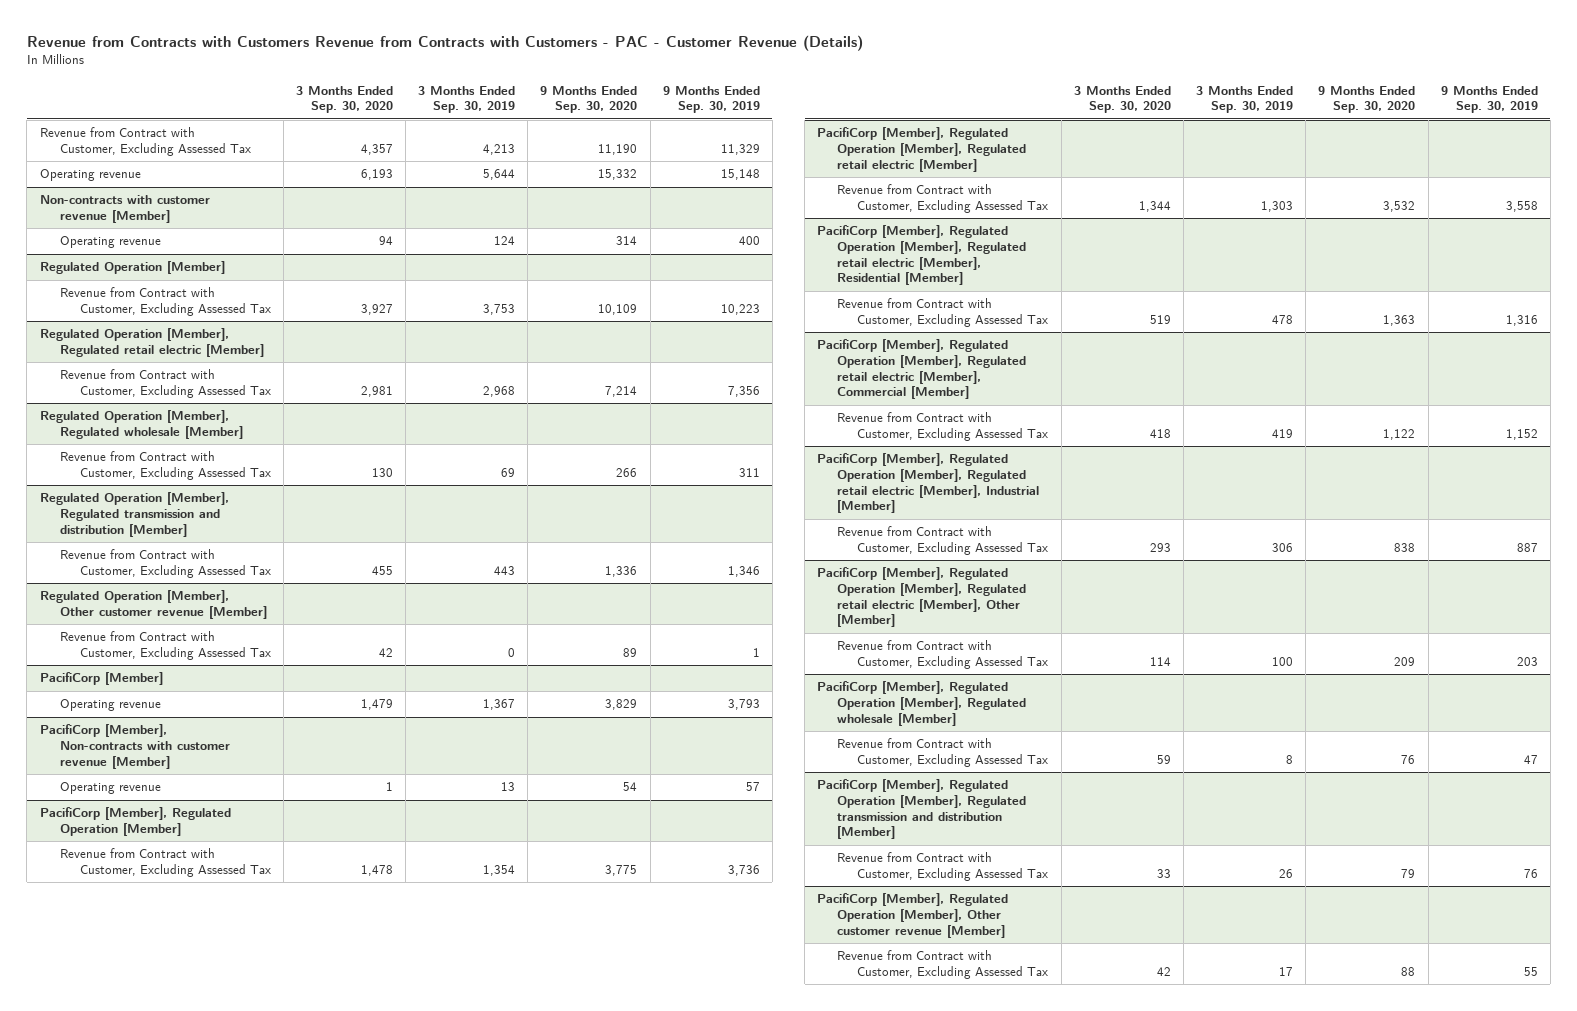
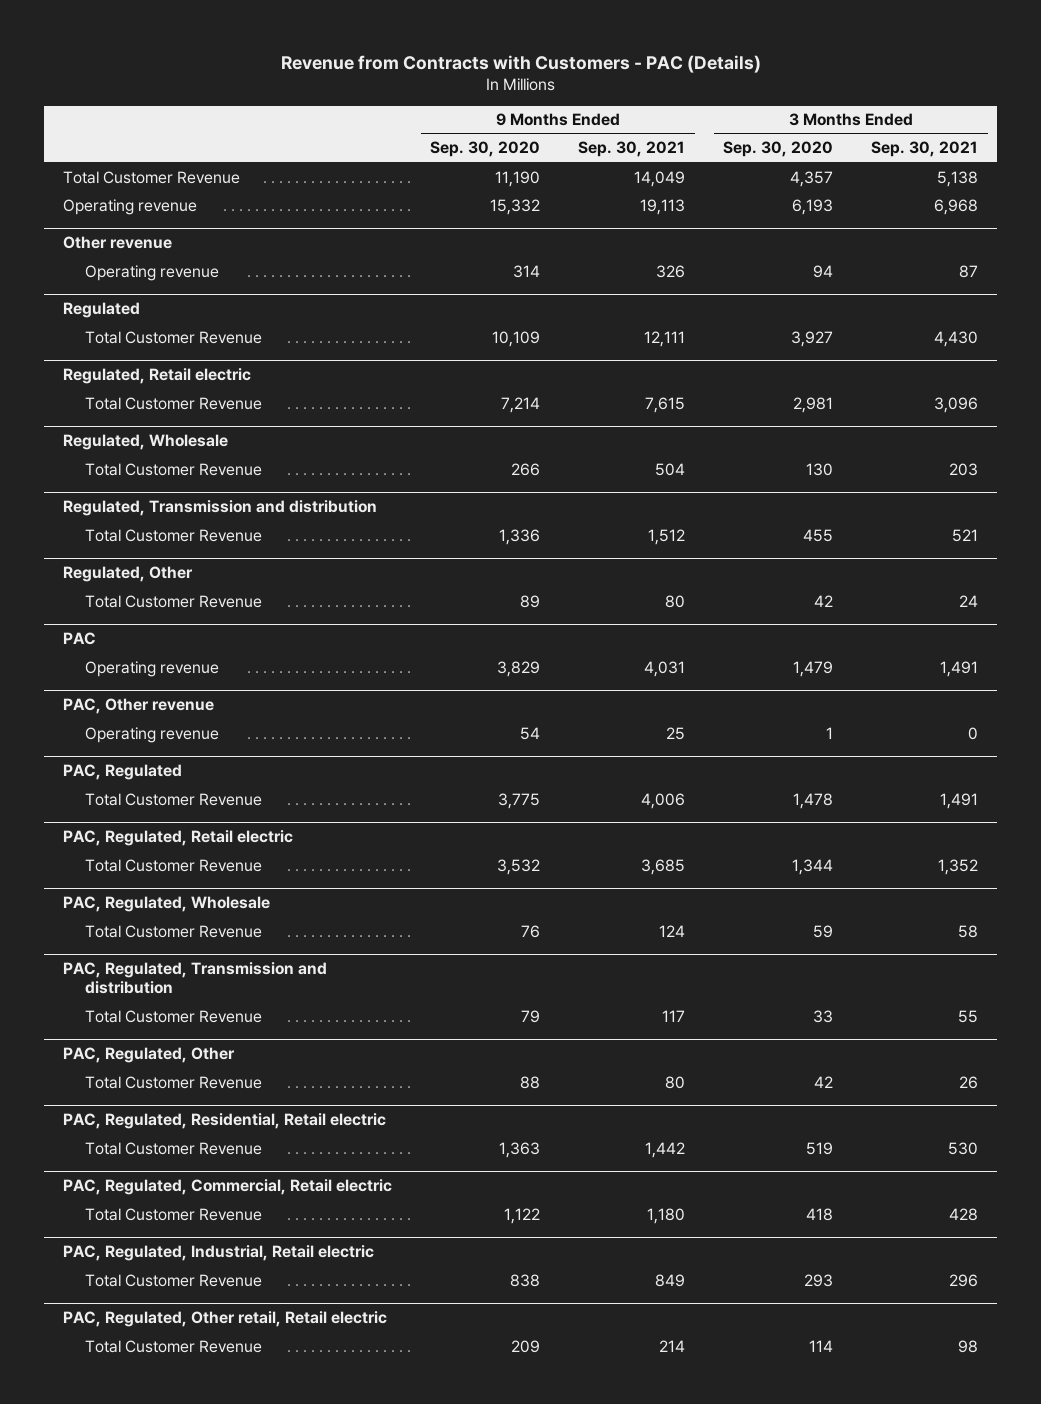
- Revenue from Contracts with Customers Revenue from Contracts with Customers - PAC - Customer Revenue (Details)
+ Revenue from Contracts with Customers - PAC (Details)
- | 3 Months Ended Sep. 30, 2020 | 3 Months Ended Sep. 30, 2019 | 9 Months Ended Sep. 30, 2020 | 9 Months Ended Sep. 30, 2019
+ | 9 Months Ended Sep. 30, 2020 | 9 Months Ended Sep. 30, 2021 | 3 Months Ended Sep. 30, 2020 | 3 Months Ended Sep. 30, 2021
- Revenue from Contract with Customer, Excluding Assessed Tax | 4,357 | 4,213 | 11,190 | 11,329
+ Total Customer Revenue | 11,190 | 14,049 | 4,357 | 5,138
- Non-contracts with customer revenue [Member]
+ Other revenue
- Regulated Operation [Member]
- Revenue from Contract with Customer, Excluding Assessed Tax | 3,927 | 3,753 | 10,109 | 10,223
- Regulated Operation [Member], Regulated retail electric [Member]
- Revenue from Contract with Customer, Excluding Assessed Tax | 2,981 | 2,968 | 7,214 | 7,356
- Regulated Operation [Member], Regulated wholesale [Member]
- Revenue from Contract with Customer, Excluding Assessed Tax | 130 | 69 | 266 | 311
- Regulated Operation [Member], Regulated transmission and distribution [Member]
- Revenue from Contract with Customer, Excluding Assessed Tax | 455 | 443 | 1,336 | 1,346
- Regulated Operation [Member], Other customer revenue [Member]
- Revenue from Contract with Customer, Excluding Assessed Tax | 42 | 0 | 89 | 1
- PacifiCorp [Member]
+ Regulated
+ Total Customer Revenue | 10,109 | 12,111 | 3,927 | 4,430
+ Regulated, Retail electric
+ Total Customer Revenue | 7,214 | 7,615 | 2,981 | 3,096
+ Regulated, Wholesale
+ Total Customer Revenue | 266 | 504 | 130 | 203
+ Regulated, Transmission and distribution
+ Total Customer Revenue | 1,336 | 1,512 | 455 | 521
+ Regulated, Other
+ Total Customer Revenue | 89 | 80 | 42 | 24
+ PAC
- PacifiCorp [Member], Non-contracts with customer revenue [Member]
+ PAC, Other revenue
- PacifiCorp [Member], Regulated Operation [Member]
- Revenue from Contract with Customer, Excluding Assessed Tax | 1,478 | 1,354 | 3,775 | 3,736
- PacifiCorp [Member], Regulated Operation [Member], Regulated retail electric [Member]
- Revenue from Contract with Customer, Excluding Assessed Tax | 1,344 | 1,303 | 3,532 | 3,558
- PacifiCorp [Member], Regulated Operation [Member], Regulated retail electric [Member], Residential [Member]
- Revenue from Contract with Customer, Excluding Assessed Tax | 519 | 478 | 1,363 | 1,316
- PacifiCorp [Member], Regulated Operation [Member], Regulated retail electric [Member], Commercial [Member]
- Revenue from Contract with Customer, Excluding Assessed Tax | 418 | 419 | 1,122 | 1,152
- PacifiCorp [Member], Regulated Operation [Member], Regulated retail electric [Member], Industrial [Member]
- Revenue from Contract with Customer, Excluding Assessed Tax | 293 | 306 | 838 | 887
- PacifiCorp [Member], Regulated Operation [Member], Regulated retail electric [Member], Other [Member]
- Revenue from Contract with Customer, Excluding Assessed Tax | 114 | 100 | 209 | 203
- PacifiCorp [Member], Regulated Operation [Member], Regulated wholesale [Member]
- Revenue from Contract with Customer, Excluding Assessed Tax | 59 | 8 | 76 | 47
- PacifiCorp [Member], Regulated Operation [Member], Regulated transmission and distribution [Member]
- Revenue from Contract with Customer, Excluding Assessed Tax | 33 | 26 | 79 | 76
- PacifiCorp [Member], Regulated Operation [Member], Other customer revenue [Member]
- Revenue from Contract with Customer, Excluding Assessed Tax | 42 | 17 | 88 | 55
+ PAC, Regulated
+ Total Customer Revenue | 3,775 | 4,006 | 1,478 | 1,491
+ PAC, Regulated, Retail electric
+ Total Customer Revenue | 3,532 | 3,685 | 1,344 | 1,352
+ PAC, Regulated, Wholesale
+ Total Customer Revenue | 76 | 124 | 59 | 58
+ PAC, Regulated, Transmission and distribution
+ Total Customer Revenue | 79 | 117 | 33 | 55
+ PAC, Regulated, Other
+ Total Customer Revenue | 88 | 80 | 42 | 26
+ PAC, Regulated, Residential, Retail electric
+ Total Customer Revenue | 1,363 | 1,442 | 519 | 530
+ PAC, Regulated, Commercial, Retail electric
+ Total Customer Revenue | 1,122 | 1,180 | 418 | 428
+ PAC, Regulated, Industrial, Retail electric
+ Total Customer Revenue | 838 | 849 | 293 | 296
+ PAC, Regulated, Other retail, Retail electric
+ Total Customer Revenue | 209 | 214 | 114 | 98

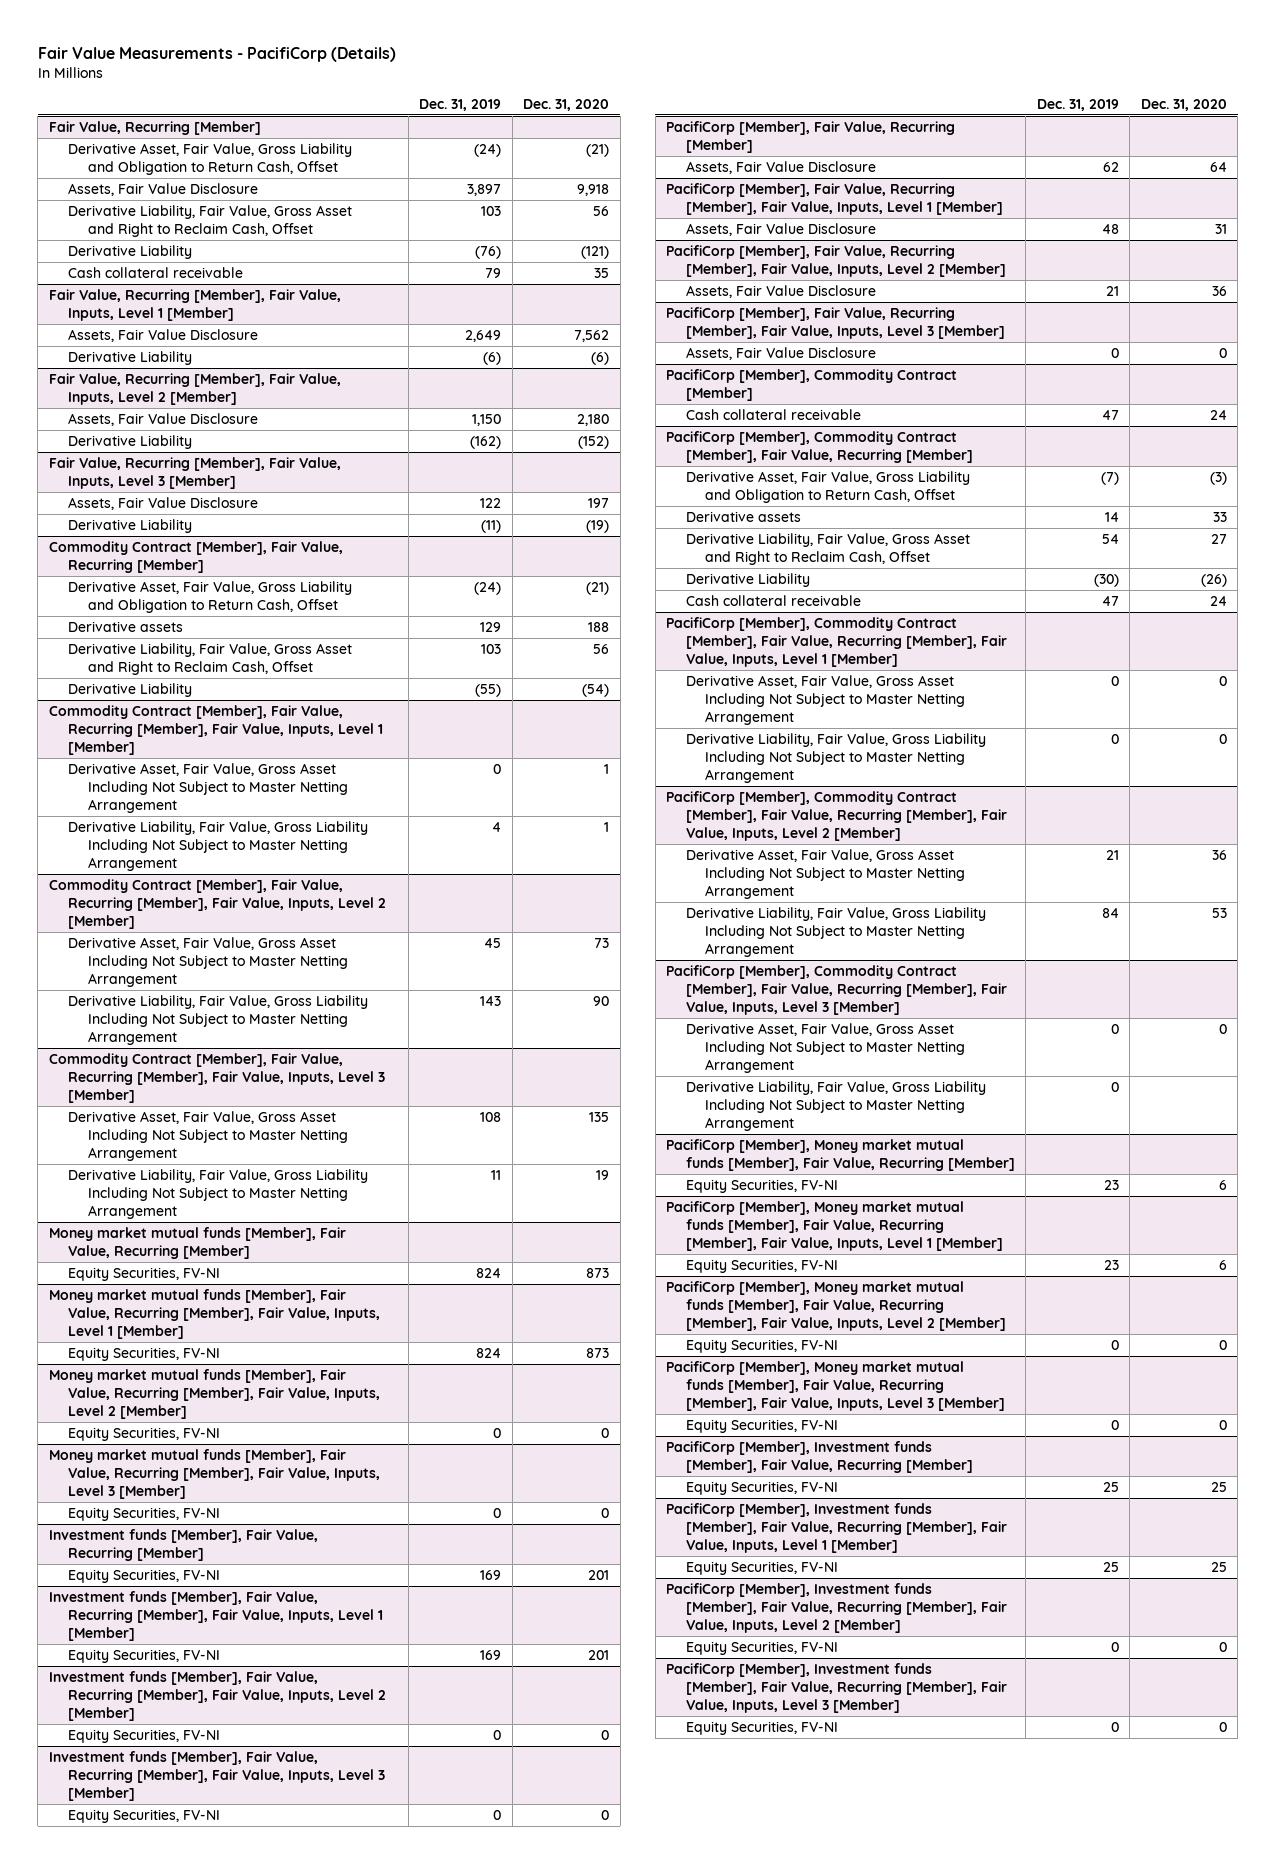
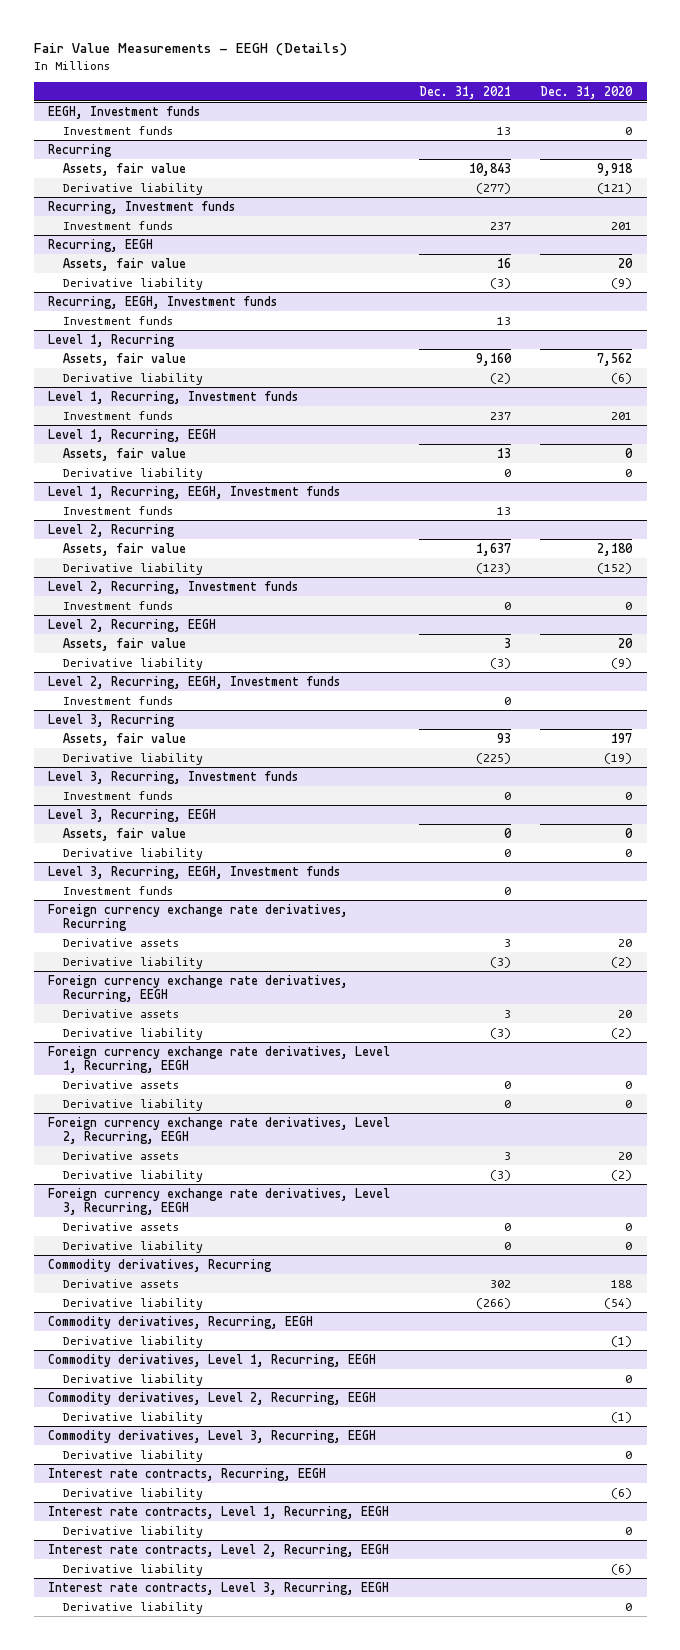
- Fair Value Measurements - PacifiCorp (Details)
+ Fair Value Measurements - EEGH (Details)
- | Dec. 31, 2019 | Dec. 31, 2020
+ | Dec. 31, 2021 | Dec. 31, 2020
- Fair Value, Recurring [Member]
- Derivative Asset, Fair Value, Gross Liability and Obligation to Return Cash, Offset | (24) | (21)
- Assets, Fair Value Disclosure | 3,897 | 9,918
- Derivative Liability, Fair Value, Gross Asset and Right to Reclaim Cash, Offset | 103 | 56
- Derivative Liability | (76) | (121)
- Cash collateral receivable | 79 | 35
- Fair Value, Recurring [Member], Fair Value, Inputs, Level 1 [Member]
- Assets, Fair Value Disclosure | 2,649 | 7,562
- Derivative Liability | (6) | (6)
- Fair Value, Recurring [Member], Fair Value, Inputs, Level 2 [Member]
- Assets, Fair Value Disclosure | 1,150 | 2,180
- Derivative Liability | (162) | (152)
- Fair Value, Recurring [Member], Fair Value, Inputs, Level 3 [Member]
- Assets, Fair Value Disclosure | 122 | 197
- Derivative Liability | (11) | (19)
- Commodity Contract [Member], Fair Value, Recurring [Member]
- Derivative Asset, Fair Value, Gross Liability and Obligation to Return Cash, Offset | (24) | (21)
+ EEGH, Investment funds
+ Investment funds | 13 | 0
+ Recurring
+ Assets, fair value | 10,843 | 9,918
+ Derivative liability | (277) | (121)
+ Recurring, Investment funds
+ Investment funds | 237 | 201
+ Recurring, EEGH
+ Assets, fair value | 16 | 20
+ Derivative liability | (3) | (9)
+ Recurring, EEGH, Investment funds
+ Investment funds | 13 |
+ Level 1, Recurring
+ Assets, fair value | 9,160 | 7,562
+ Derivative liability | (2) | (6)
+ Level 1, Recurring, Investment funds
+ Investment funds | 237 | 201
+ Level 1, Recurring, EEGH
+ Assets, fair value | 13 | 0
+ Derivative liability | 0 | 0
+ Level 1, Recurring, EEGH, Investment funds
+ Investment funds | 13 |
+ Level 2, Recurring
+ Assets, fair value | 1,637 | 2,180
+ Derivative liability | (123) | (152)
+ Level 2, Recurring, Investment funds
+ Investment funds | 0 | 0
+ Level 2, Recurring, EEGH
+ Assets, fair value | 3 | 20
+ Derivative liability | (3) | (9)
+ Level 2, Recurring, EEGH, Investment funds
+ Investment funds | 0 |
+ Level 3, Recurring
+ Assets, fair value | 93 | 197
+ Derivative liability | (225) | (19)
+ Level 3, Recurring, Investment funds
+ Investment funds | 0 | 0
+ Level 3, Recurring, EEGH
+ Assets, fair value | 0 | 0
+ Derivative liability | 0 | 0
+ Level 3, Recurring, EEGH, Investment funds
+ Investment funds | 0 |
+ Foreign currency exchange rate derivatives, Recurring
+ Derivative assets | 3 | 20
+ Derivative liability | (3) | (2)
+ Foreign currency exchange rate derivatives, Recurring, EEGH
+ Derivative assets | 3 | 20
+ Derivative liability | (3) | (2)
+ Foreign currency exchange rate derivatives, Level 1, Recurring, EEGH
+ Derivative assets | 0 | 0
+ Derivative liability | 0 | 0
+ Foreign currency exchange rate derivatives, Level 2, Recurring, EEGH
+ Derivative assets | 3 | 20
+ Derivative liability | (3) | (2)
+ Foreign currency exchange rate derivatives, Level 3, Recurring, EEGH
+ Derivative assets | 0 | 0
+ Derivative liability | 0 | 0
+ Commodity derivatives, Recurring
- Derivative Liability, Fair Value, Gross Asset and Right to Reclaim Cash, Offset | 103 | 56
- Derivative Liability | (55) | (54)
- Commodity Contract [Member], Fair Value, Recurring [Member], Fair Value, Inputs, Level 1 [Member]
- Derivative Asset, Fair Value, Gross Asset Including Not Subject to Master Netting Arrangement | 0 | 1
- Derivative Liability, Fair Value, Gross Liability Including Not Subject to Master Netting Arrangement | 4 | 1
- Commodity Contract [Member], Fair Value, Recurring [Member], Fair Value, Inputs, Level 2 [Member]
- Derivative Asset, Fair Value, Gross Asset Including Not Subject to Master Netting Arrangement | 45 | 73
- Derivative Liability, Fair Value, Gross Liability Including Not Subject to Master Netting Arrangement | 143 | 90
- Commodity Contract [Member], Fair Value, Recurring [Member], Fair Value, Inputs, Level 3 [Member]
- Derivative Asset, Fair Value, Gross Asset Including Not Subject to Master Netting Arrangement | 108 | 135
- Derivative Liability, Fair Value, Gross Liability Including Not Subject to Master Netting Arrangement | 11 | 19
- Money market mutual funds [Member], Fair Value, Recurring [Member]
- Equity Securities, FV-NI | 824 | 873
- Money market mutual funds [Member], Fair Value, Recurring [Member], Fair Value, Inputs, Level 1 [Member]
- Equity Securities, FV-NI | 824 | 873
- Money market mutual funds [Member], Fair Value, Recurring [Member], Fair Value, Inputs, Level 2 [Member]
- Equity Securities, FV-NI | 0 | 0
- Money market mutual funds [Member], Fair Value, Recurring [Member], Fair Value, Inputs, Level 3 [Member]
- Equity Securities, FV-NI | 0 | 0
- Investment funds [Member], Fair Value, Recurring [Member]
- Equity Securities, FV-NI | 169 | 201
- Investment funds [Member], Fair Value, Recurring [Member], Fair Value, Inputs, Level 1 [Member]
- Equity Securities, FV-NI | 169 | 201
- Investment funds [Member], Fair Value, Recurring [Member], Fair Value, Inputs, Level 2 [Member]
- Equity Securities, FV-NI | 0 | 0
- Investment funds [Member], Fair Value, Recurring [Member], Fair Value, Inputs, Level 3 [Member]
- Equity Securities, FV-NI | 0 | 0
- PacifiCorp [Member], Fair Value, Recurring [Member]
- Assets, Fair Value Disclosure | 62 | 64
- PacifiCorp [Member], Fair Value, Recurring [Member], Fair Value, Inputs, Level 1 [Member]
- Assets, Fair Value Disclosure | 48 | 31
- PacifiCorp [Member], Fair Value, Recurring [Member], Fair Value, Inputs, Level 2 [Member]
- Assets, Fair Value Disclosure | 21 | 36
- PacifiCorp [Member], Fair Value, Recurring [Member], Fair Value, Inputs, Level 3 [Member]
- Assets, Fair Value Disclosure | 0 | 0
- PacifiCorp [Member], Commodity Contract [Member]
- Cash collateral receivable | 47 | 24
- PacifiCorp [Member], Commodity Contract [Member], Fair Value, Recurring [Member]
- Derivative Asset, Fair Value, Gross Liability and Obligation to Return Cash, Offset | (7) | (3)
- Derivative assets | 14 | 33
- Derivative Liability, Fair Value, Gross Asset and Right to Reclaim Cash, Offset | 54 | 27
- Derivative Liability | (30) | (26)
- Cash collateral receivable | 47 | 24
- PacifiCorp [Member], Commodity Contract [Member], Fair Value, Recurring [Member], Fair Value, Inputs, Level 1 [Member]
- Derivative Asset, Fair Value, Gross Asset Including Not Subject to Master Netting Arrangement | 0 | 0
- Derivative Liability, Fair Value, Gross Liability Including Not Subject to Master Netting Arrangement | 0 | 0
- PacifiCorp [Member], Commodity Contract [Member], Fair Value, Recurring [Member], Fair Value, Inputs, Level 2 [Member]
- Derivative Asset, Fair Value, Gross Asset Including Not Subject to Master Netting Arrangement | 21 | 36
- Derivative Liability, Fair Value, Gross Liability Including Not Subject to Master Netting Arrangement | 84 | 53
- PacifiCorp [Member], Commodity Contract [Member], Fair Value, Recurring [Member], Fair Value, Inputs, Level 3 [Member]
- Derivative Asset, Fair Value, Gross Asset Including Not Subject to Master Netting Arrangement | 0 | 0
- Derivative Liability, Fair Value, Gross Liability Including Not Subject to Master Netting Arrangement | 0 |
- PacifiCorp [Member], Money market mutual funds [Member], Fair Value, Recurring [Member]
- Equity Securities, FV-NI | 23 | 6
- PacifiCorp [Member], Money market mutual funds [Member], Fair Value, Recurring [Member], Fair Value, Inputs, Level 1 [Member]
- Equity Securities, FV-NI | 23 | 6
- PacifiCorp [Member], Money market mutual funds [Member], Fair Value, Recurring [Member], Fair Value, Inputs, Level 2 [Member]
- Equity Securities, FV-NI | 0 | 0
- PacifiCorp [Member], Money market mutual funds [Member], Fair Value, Recurring [Member], Fair Value, Inputs, Level 3 [Member]
- Equity Securities, FV-NI | 0 | 0
- PacifiCorp [Member], Investment funds [Member], Fair Value, Recurring [Member]
- Equity Securities, FV-NI | 25 | 25
- PacifiCorp [Member], Investment funds [Member], Fair Value, Recurring [Member], Fair Value, Inputs, Level 1 [Member]
- Equity Securities, FV-NI | 25 | 25
- PacifiCorp [Member], Investment funds [Member], Fair Value, Recurring [Member], Fair Value, Inputs, Level 2 [Member]
- Equity Securities, FV-NI | 0 | 0
- PacifiCorp [Member], Investment funds [Member], Fair Value, Recurring [Member], Fair Value, Inputs, Level 3 [Member]
- Equity Securities, FV-NI | 0 | 0
+ Derivative liability | (266) | (54)
+ Commodity derivatives, Recurring, EEGH
+ Derivative liability | | (1)
+ Commodity derivatives, Level 1, Recurring, EEGH
+ Derivative liability | | 0
+ Commodity derivatives, Level 2, Recurring, EEGH
+ Derivative liability | | (1)
+ Commodity derivatives, Level 3, Recurring, EEGH
+ Derivative liability | | 0
+ Interest rate contracts, Recurring, EEGH
+ Derivative liability | | (6)
+ Interest rate contracts, Level 1, Recurring, EEGH
+ Derivative liability | | 0
+ Interest rate contracts, Level 2, Recurring, EEGH
+ Derivative liability | | (6)
+ Interest rate contracts, Level 3, Recurring, EEGH
+ Derivative liability | | 0

